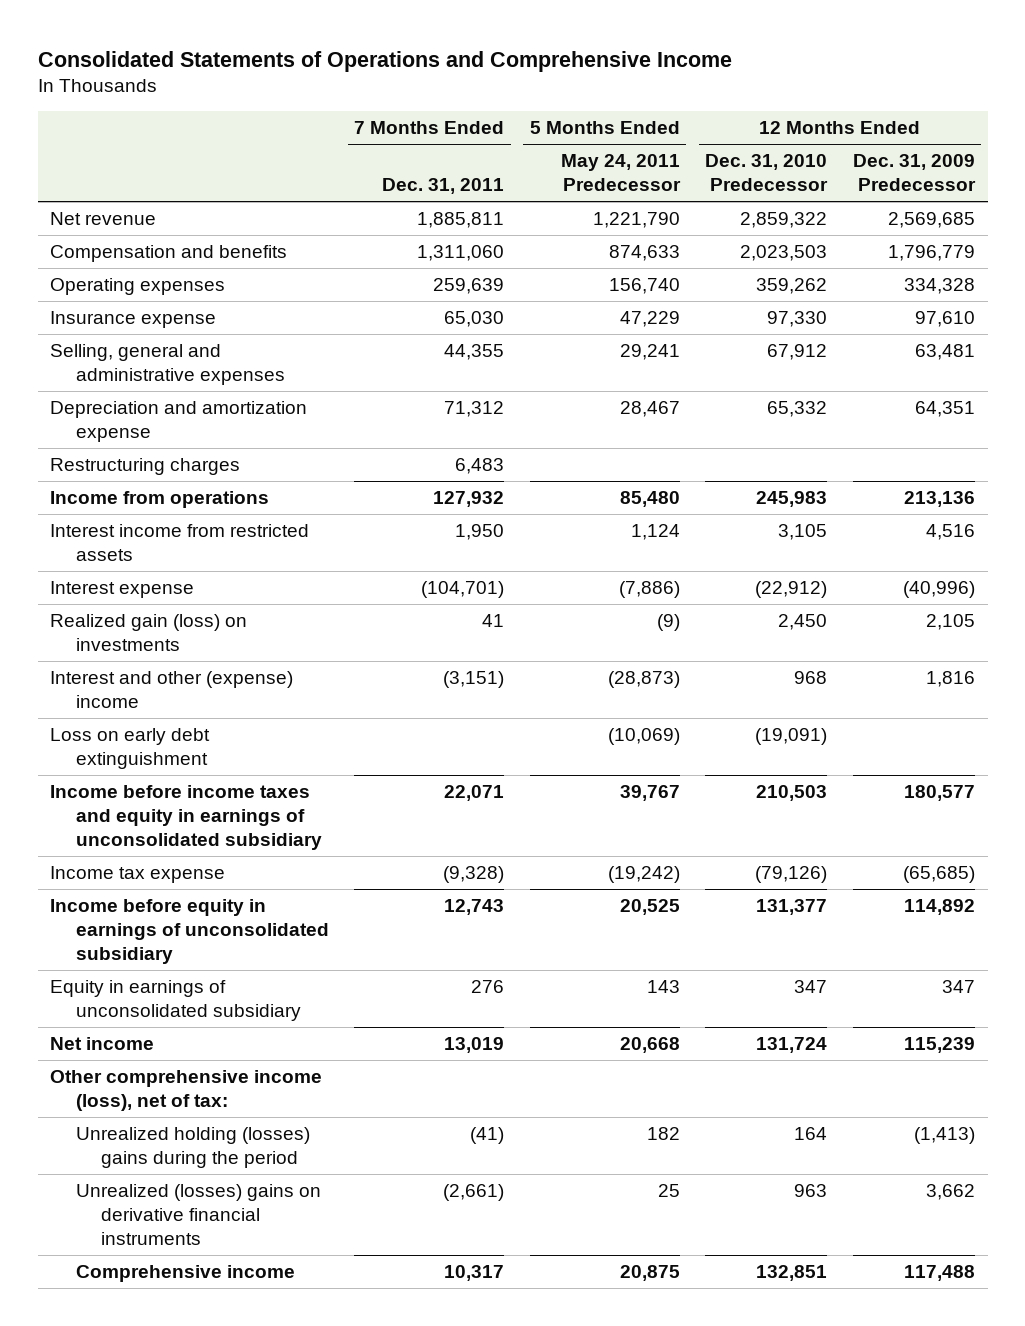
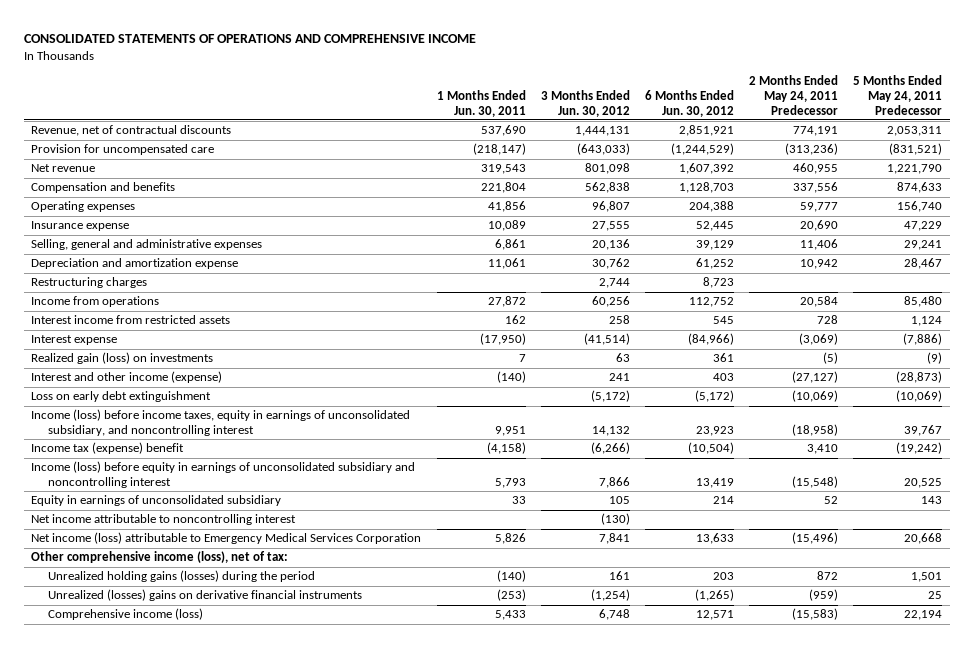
- Consolidated Statements of Operations and Comprehensive Income
+ CONSOLIDATED STATEMENTS OF OPERATIONS AND COMPREHENSIVE INCOME
- | 7 Months Ended Dec. 31, 2011 | 5 Months Ended May 24, 2011 Predecessor | 12 Months Ended Dec. 31, 2010 Predecessor | 12 Months Ended Dec. 31, 2009 Predecessor
+ | 1 Months Ended Jun. 30, 2011 | 3 Months Ended Jun. 30, 2012 | 6 Months Ended Jun. 30, 2012 | 2 Months Ended May 24, 2011 Predecessor | 5 Months Ended May 24, 2011 Predecessor
+ Revenue, net of contractual discounts | 537,690 | 1,444,131 | 2,851,921 | 774,191 | 2,053,311
+ Provision for uncompensated care | (218,147) | (643,033) | (1,244,529) | (313,236) | (831,521)
- Interest and other (expense) income | (3,151) | (28,873) | 968 | 1,816
+ Interest and other income (expense) | (140) | 241 | 403 | (27,127) | (28,873)
- Income before income taxes and equity in earnings of unconsolidated subsidiary | 22,071 | 39,767 | 210,503 | 180,577
- Income tax expense | (9,328) | (19,242) | (79,126) | (65,685)
- Income before equity in earnings of unconsolidated subsidiary | 12,743 | 20,525 | 131,377 | 114,892
+ Income (loss) before income taxes, equity in earnings of unconsolidated subsidiary, and noncontrolling interest | 9,951 | 14,132 | 23,923 | (18,958) | 39,767
+ Income tax (expense) benefit | (4,158) | (6,266) | (10,504) | 3,410 | (19,242)
+ Income (loss) before equity in earnings of unconsolidated subsidiary and noncontrolling interest | 5,793 | 7,866 | 13,419 | (15,548) | 20,525
- Net income | 13,019 | 20,668 | 131,724 | 115,239
+ Net income attributable to noncontrolling interest | | (130) | | |
+ Net income (loss) attributable to Emergency Medical Services Corporation | 5,826 | 7,841 | 13,633 | (15,496) | 20,668
- Unrealized holding (losses) gains during the period | (41) | 182 | 164 | (1,413)
+ Unrealized holding gains (losses) during the period | (140) | 161 | 203 | 872 | 1,501
- Comprehensive income | 10,317 | 20,875 | 132,851 | 117,488
+ Comprehensive income (loss) | 5,433 | 6,748 | 12,571 | (15,583) | 22,194

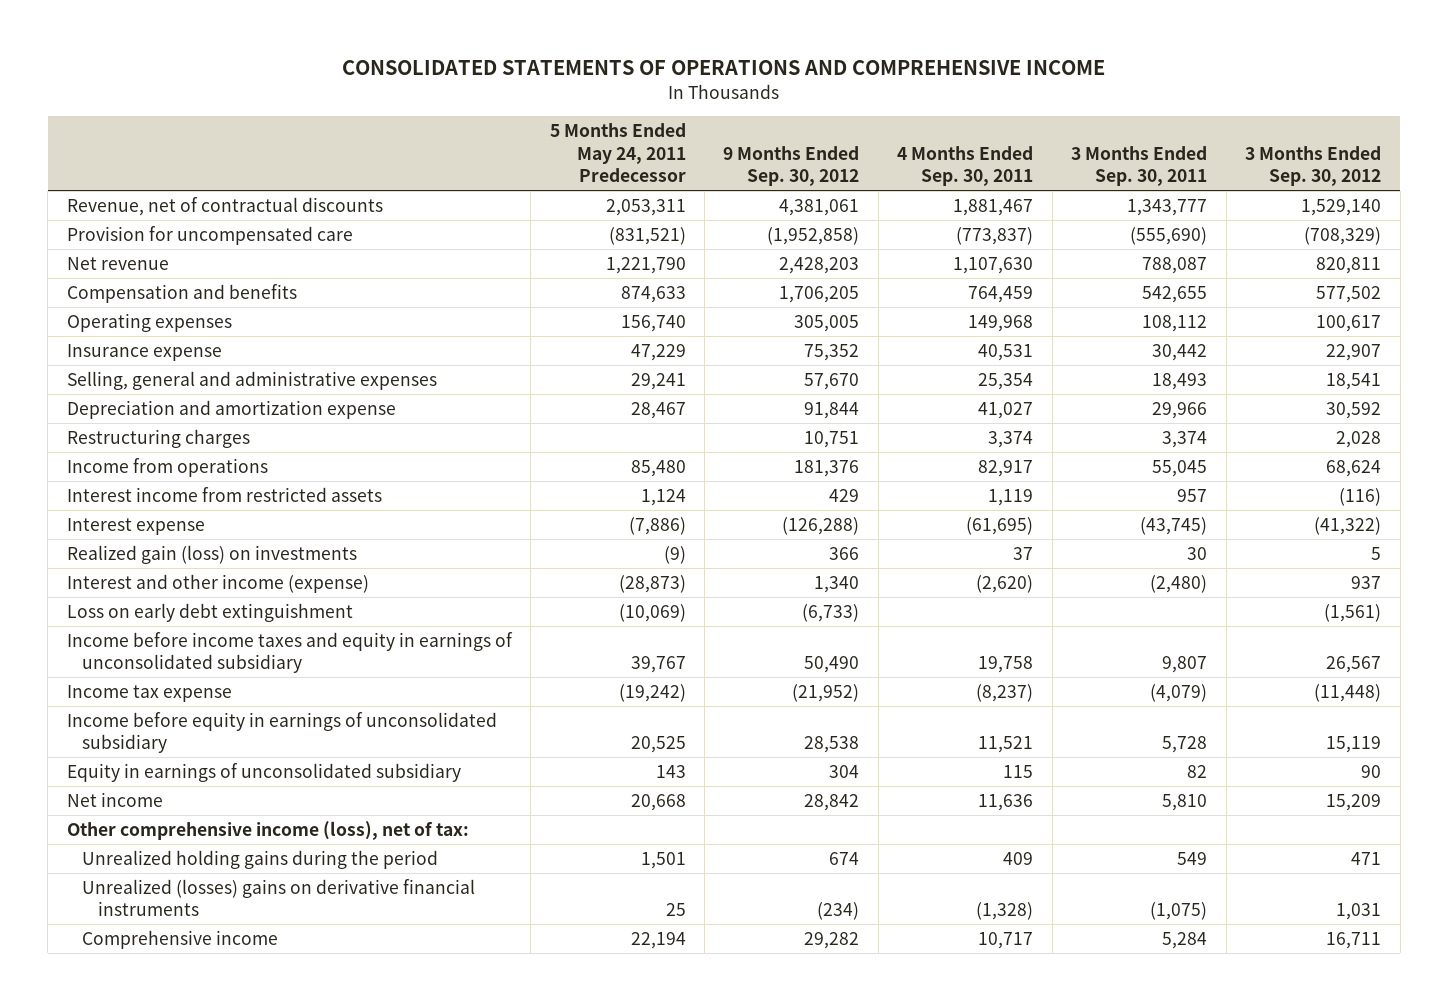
- | 1 Months Ended Jun. 30, 2011 | 3 Months Ended Jun. 30, 2012 | 6 Months Ended Jun. 30, 2012 | 2 Months Ended May 24, 2011 Predecessor | 5 Months Ended May 24, 2011 Predecessor
+ | 5 Months Ended May 24, 2011 Predecessor | 9 Months Ended Sep. 30, 2012 | 4 Months Ended Sep. 30, 2011 | 3 Months Ended Sep. 30, 2011 | 3 Months Ended Sep. 30, 2012
- Income (loss) before income taxes, equity in earnings of unconsolidated subsidiary, and noncontrolling interest | 9,951 | 14,132 | 23,923 | (18,958) | 39,767
- Income tax (expense) benefit | (4,158) | (6,266) | (10,504) | 3,410 | (19,242)
- Income (loss) before equity in earnings of unconsolidated subsidiary and noncontrolling interest | 5,793 | 7,866 | 13,419 | (15,548) | 20,525
+ Income before income taxes and equity in earnings of unconsolidated subsidiary | 39,767 | 50,490 | 19,758 | 9,807 | 26,567
+ Income tax expense | (19,242) | (21,952) | (8,237) | (4,079) | (11,448)
+ Income before equity in earnings of unconsolidated subsidiary | 20,525 | 28,538 | 11,521 | 5,728 | 15,119
- Net income attributable to noncontrolling interest | | (130) | | |
- Net income (loss) attributable to Emergency Medical Services Corporation | 5,826 | 7,841 | 13,633 | (15,496) | 20,668
+ Net income | 20,668 | 28,842 | 11,636 | 5,810 | 15,209
- Unrealized holding gains (losses) during the period | (140) | 161 | 203 | 872 | 1,501
+ Unrealized holding gains during the period | 1,501 | 674 | 409 | 549 | 471
- Comprehensive income (loss) | 5,433 | 6,748 | 12,571 | (15,583) | 22,194
+ Comprehensive income | 22,194 | 29,282 | 10,717 | 5,284 | 16,711

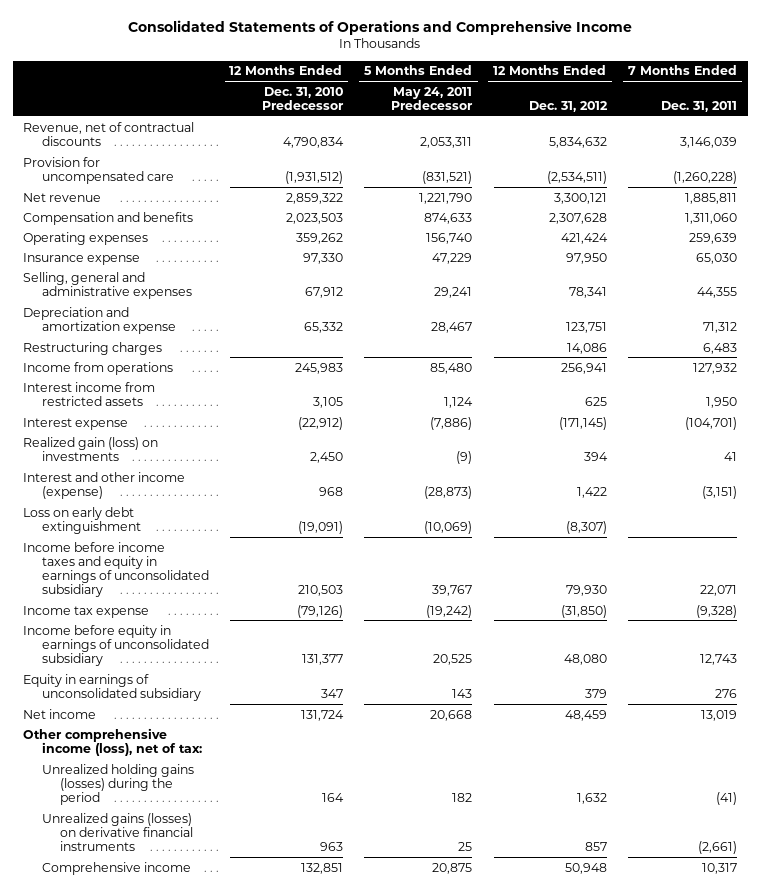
- CONSOLIDATED STATEMENTS OF OPERATIONS AND COMPREHENSIVE INCOME
+ Consolidated Statements of Operations and Comprehensive Income
- | 5 Months Ended May 24, 2011 Predecessor | 9 Months Ended Sep. 30, 2012 | 4 Months Ended Sep. 30, 2011 | 3 Months Ended Sep. 30, 2011 | 3 Months Ended Sep. 30, 2012
+ | 12 Months Ended Dec. 31, 2010 Predecessor | 5 Months Ended May 24, 2011 Predecessor | 12 Months Ended Dec. 31, 2012 | 7 Months Ended Dec. 31, 2011
- Unrealized holding gains during the period | 1,501 | 674 | 409 | 549 | 471
- Unrealized (losses) gains on derivative financial instruments | 25 | (234) | (1,328) | (1,075) | 1,031
- Comprehensive income | 22,194 | 29,282 | 10,717 | 5,284 | 16,711
+ Unrealized holding gains (losses) during the period | 164 | 182 | 1,632 | (41)
+ Unrealized gains (losses) on derivative financial instruments | 963 | 25 | 857 | (2,661)
+ Comprehensive income | 132,851 | 20,875 | 50,948 | 10,317

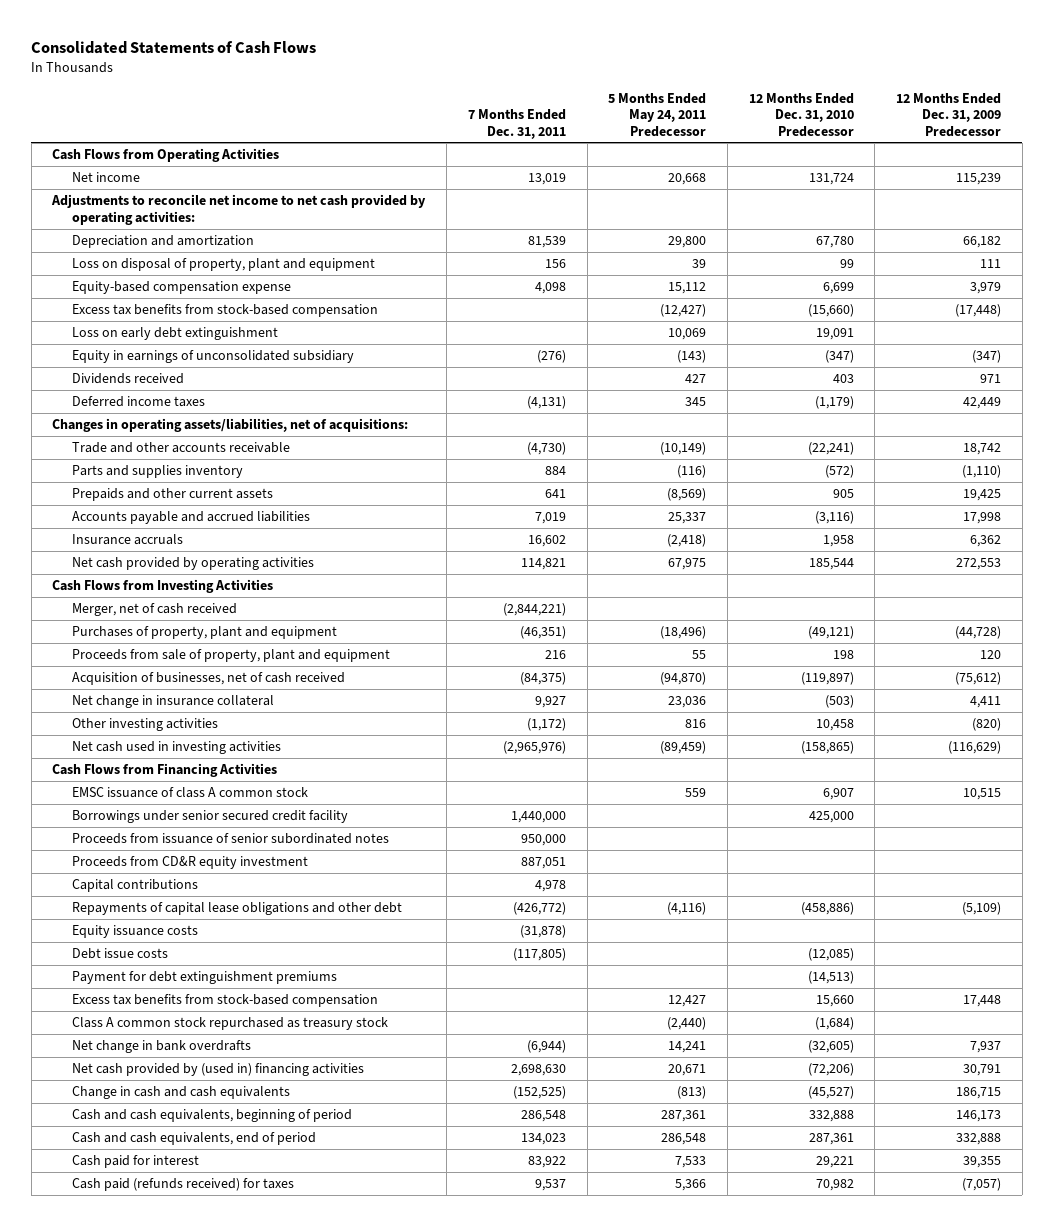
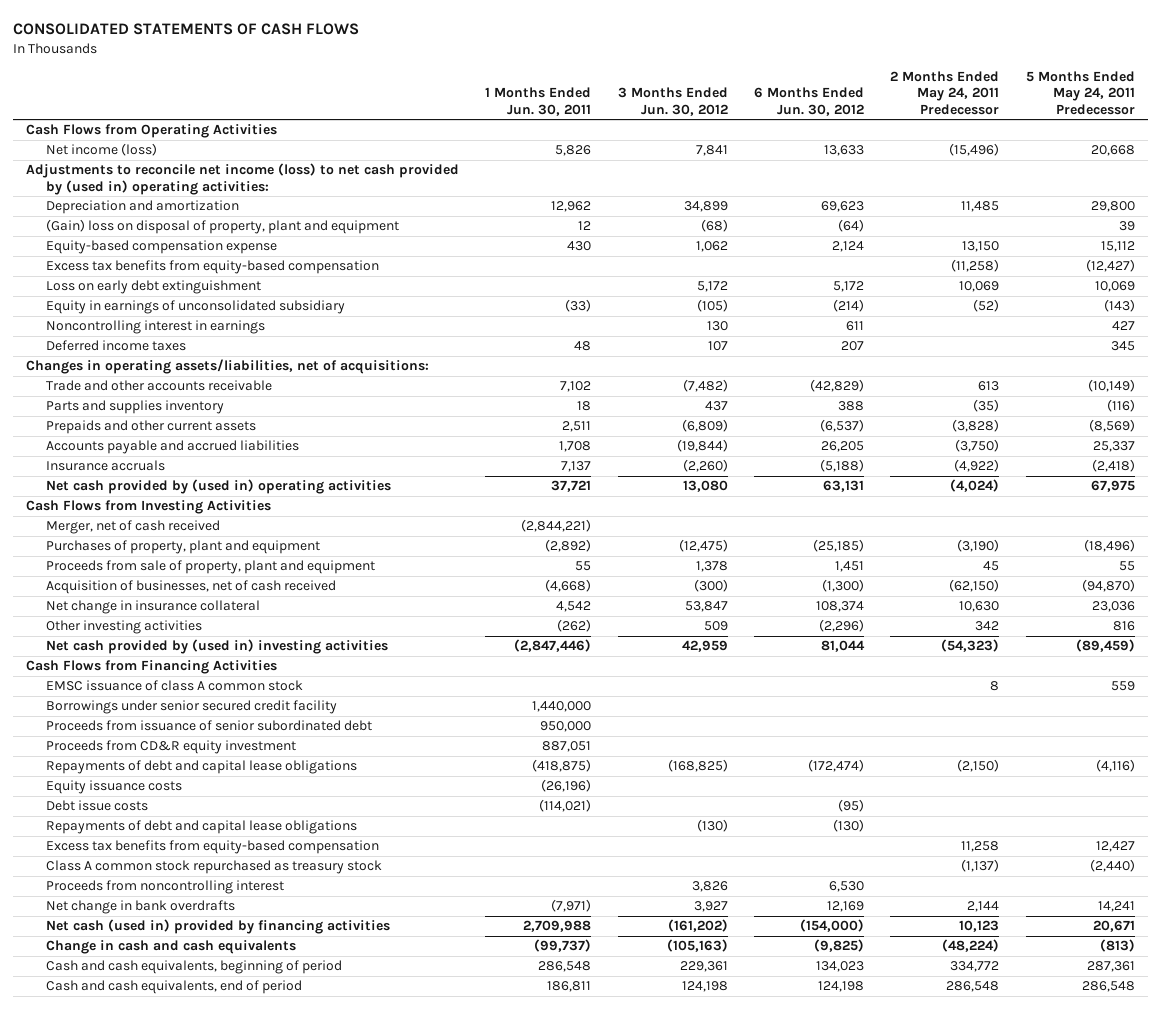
- Consolidated Statements of Cash Flows
+ CONSOLIDATED STATEMENTS OF CASH FLOWS
- | 7 Months Ended Dec. 31, 2011 | 5 Months Ended May 24, 2011 Predecessor | 12 Months Ended Dec. 31, 2010 Predecessor | 12 Months Ended Dec. 31, 2009 Predecessor
+ | 1 Months Ended Jun. 30, 2011 | 3 Months Ended Jun. 30, 2012 | 6 Months Ended Jun. 30, 2012 | 2 Months Ended May 24, 2011 Predecessor | 5 Months Ended May 24, 2011 Predecessor
- Net income | 13,019 | 20,668 | 131,724 | 115,239
- Adjustments to reconcile net income to net cash provided by operating activities:
+ Net income (loss) | 5,826 | 7,841 | 13,633 | (15,496) | 20,668
+ Adjustments to reconcile net income (loss) to net cash provided by (used in) operating activities:
- Loss on disposal of property, plant and equipment | 156 | 39 | 99 | 111
+ (Gain) loss on disposal of property, plant and equipment | 12 | (68) | (64) | | 39
- Excess tax benefits from stock-based compensation | | (12,427) | (15,660) | (17,448)
+ Excess tax benefits from equity-based compensation | | | | (11,258) | (12,427)
- Dividends received | | 427 | 403 | 971
+ Noncontrolling interest in earnings | | 130 | 611 | | 427
- Net cash provided by operating activities | 114,821 | 67,975 | 185,544 | 272,553
+ Net cash provided by (used in) operating activities | 37,721 | 13,080 | 63,131 | (4,024) | 67,975
- Net cash used in investing activities | (2,965,976) | (89,459) | (158,865) | (116,629)
+ Net cash provided by (used in) investing activities | (2,847,446) | 42,959 | 81,044 | (54,323) | (89,459)
- Proceeds from issuance of senior subordinated notes | 950,000 | | |
+ Proceeds from issuance of senior subordinated debt | 950,000 | | | |
- Capital contributions | 4,978 | | |
- Repayments of capital lease obligations and other debt | (426,772) | (4,116) | (458,886) | (5,109)
+ Repayments of debt and capital lease obligations | (418,875) | (168,825) | (172,474) | (2,150) | (4,116)
- Payment for debt extinguishment premiums | | | (14,513) |
- Excess tax benefits from stock-based compensation | | 12,427 | 15,660 | 17,448
+ Repayments of debt and capital lease obligations | | (130) | (130) | |
+ Excess tax benefits from equity-based compensation | | | | 11,258 | 12,427
+ Proceeds from noncontrolling interest | | 3,826 | 6,530 | |
- Net cash provided by (used in) financing activities | 2,698,630 | 20,671 | (72,206) | 30,791
+ Net cash (used in) provided by financing activities | 2,709,988 | (161,202) | (154,000) | 10,123 | 20,671
- Cash paid for interest | 83,922 | 7,533 | 29,221 | 39,355
- Cash paid (refunds received) for taxes | 9,537 | 5,366 | 70,982 | (7,057)

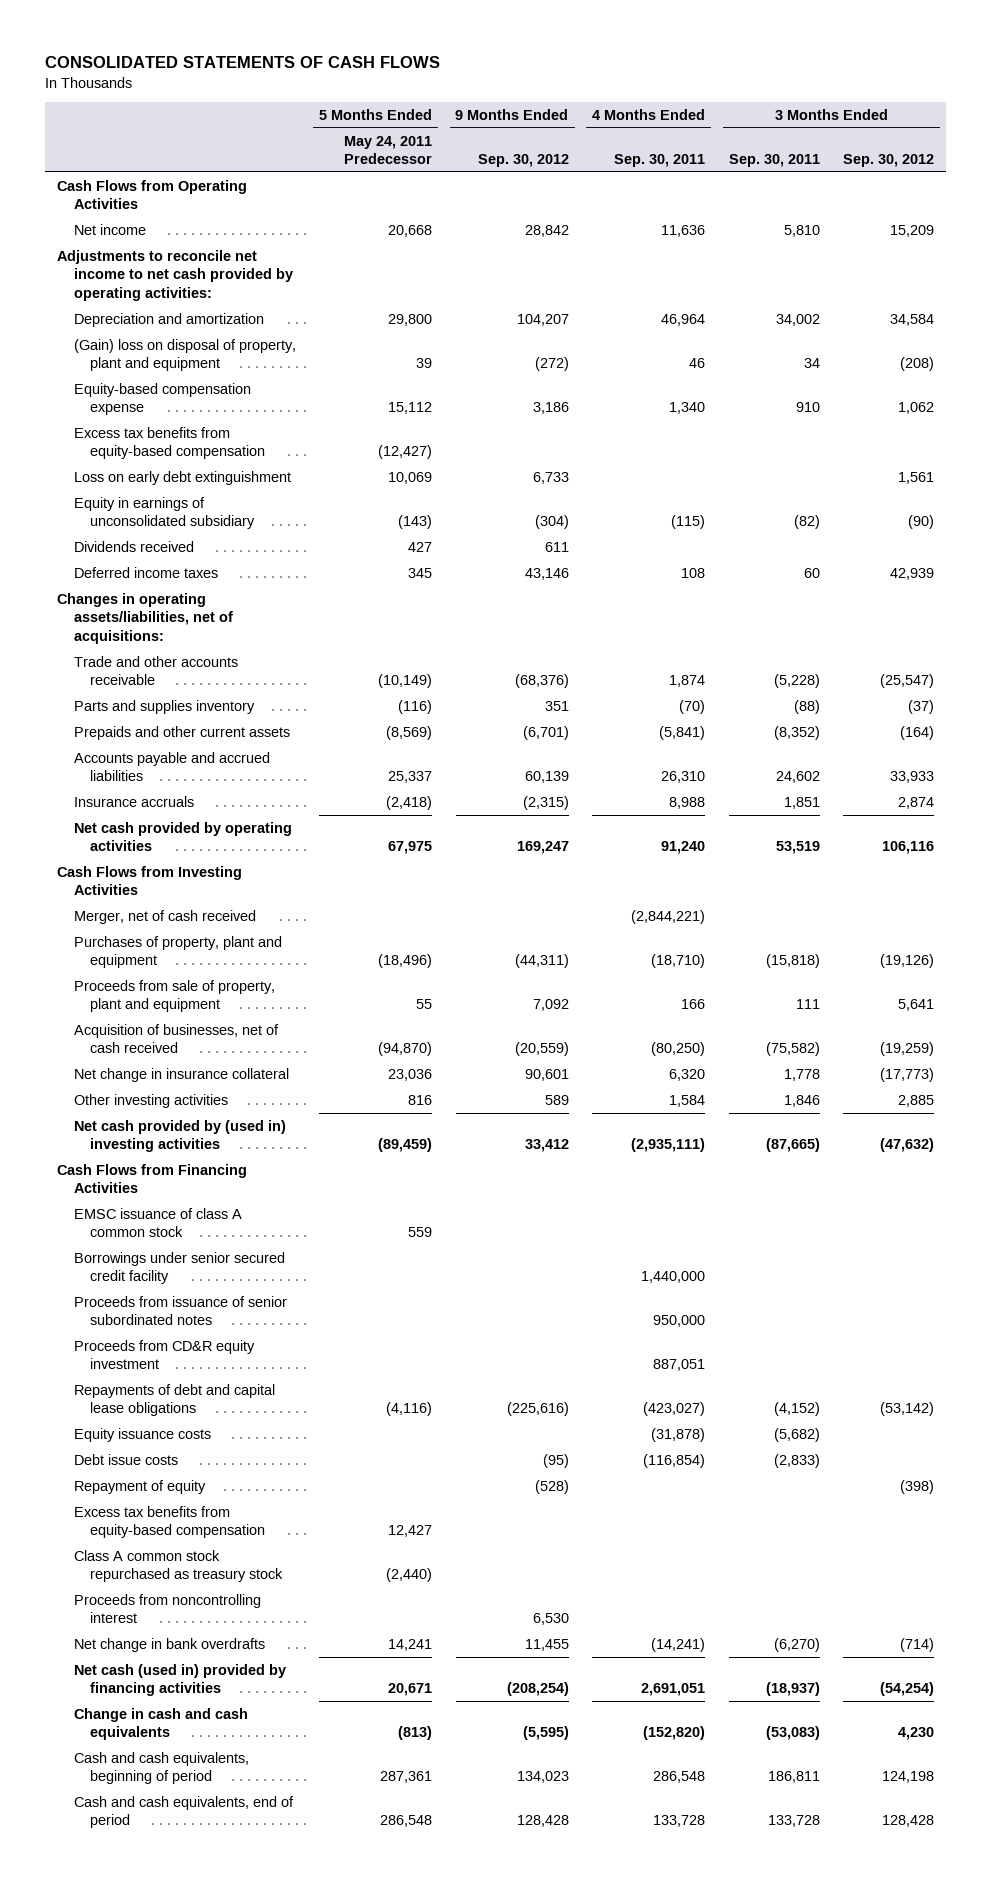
- | 1 Months Ended Jun. 30, 2011 | 3 Months Ended Jun. 30, 2012 | 6 Months Ended Jun. 30, 2012 | 2 Months Ended May 24, 2011 Predecessor | 5 Months Ended May 24, 2011 Predecessor
+ | 5 Months Ended May 24, 2011 Predecessor | 9 Months Ended Sep. 30, 2012 | 4 Months Ended Sep. 30, 2011 | 3 Months Ended Sep. 30, 2011 | 3 Months Ended Sep. 30, 2012
- Net income (loss) | 5,826 | 7,841 | 13,633 | (15,496) | 20,668
- Adjustments to reconcile net income (loss) to net cash provided by (used in) operating activities:
+ Net income | 20,668 | 28,842 | 11,636 | 5,810 | 15,209
+ Adjustments to reconcile net income to net cash provided by operating activities:
- Noncontrolling interest in earnings | | 130 | 611 | | 427
+ Dividends received | 427 | 611 | | |
- Net cash provided by (used in) operating activities | 37,721 | 13,080 | 63,131 | (4,024) | 67,975
+ Net cash provided by operating activities | 67,975 | 169,247 | 91,240 | 53,519 | 106,116
- Proceeds from issuance of senior subordinated debt | 950,000 | | | |
+ Proceeds from issuance of senior subordinated notes | | | 950,000 | |
- Repayments of debt and capital lease obligations | | (130) | (130) | |
+ Repayment of equity | | (528) | | | (398)

